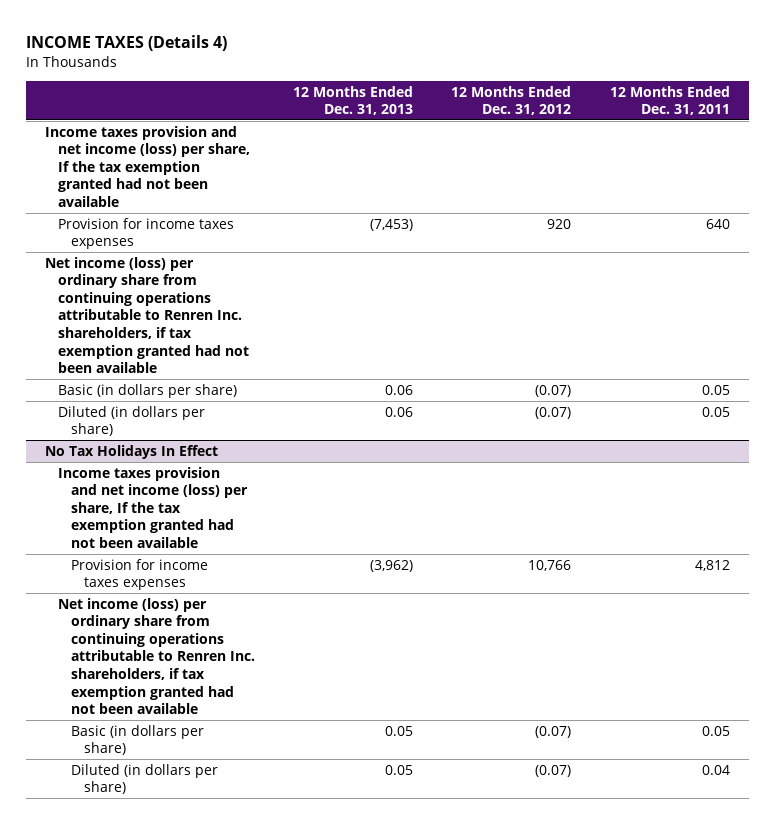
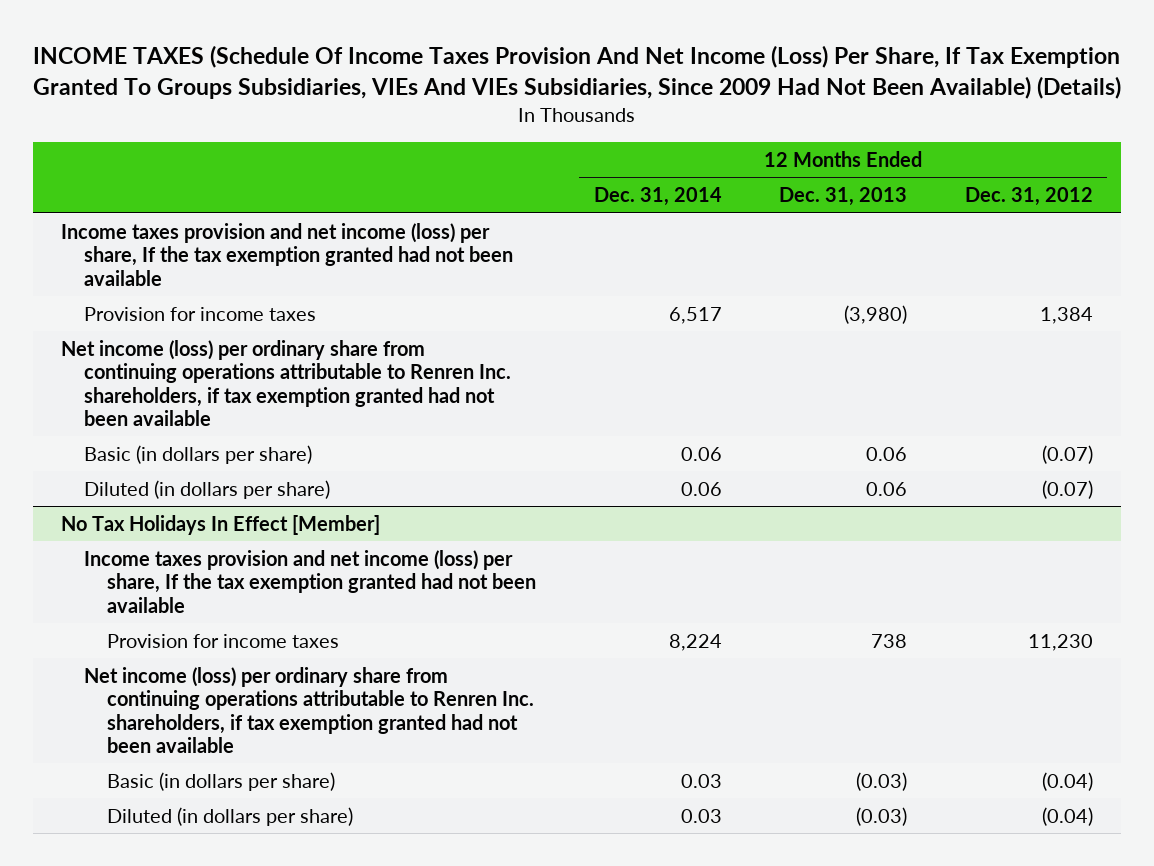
- INCOME TAXES (Details 4)
+ INCOME TAXES (Schedule Of Income Taxes Provision And Net Income (Loss) Per Share, If Tax Exemption Granted To Groups Subsidiaries, VIEs And VIEs Subsidiaries, Since 2009 Had Not Been Available) (Details)
- | 12 Months Ended Dec. 31, 2013 | 12 Months Ended Dec. 31, 2012 | 12 Months Ended Dec. 31, 2011
+ | 12 Months Ended Dec. 31, 2014 | 12 Months Ended Dec. 31, 2013 | 12 Months Ended Dec. 31, 2012
- Provision for income taxes expenses | (7,453) | 920 | 640
+ Provision for income taxes | 6,517 | (3,980) | 1,384
- No Tax Holidays In Effect
+ No Tax Holidays In Effect [Member]
- Provision for income taxes expenses | (3,962) | 10,766 | 4,812
+ Provision for income taxes | 8,224 | 738 | 11,230
- Basic (in dollars per share) | 0.05 | (0.07) | 0.05
- Diluted (in dollars per share) | 0.05 | (0.07) | 0.04
+ Basic (in dollars per share) | 0.03 | (0.03) | (0.04)
+ Diluted (in dollars per share) | 0.03 | (0.03) | (0.04)

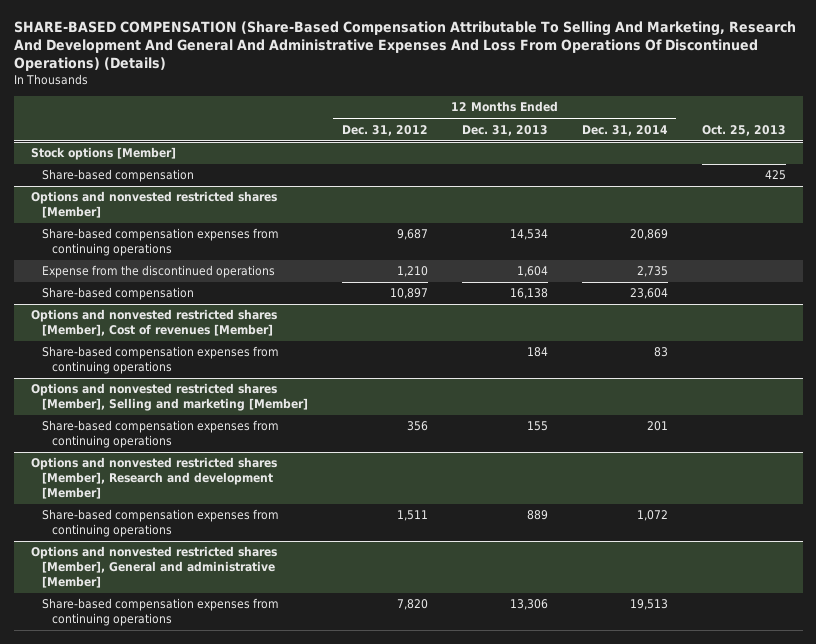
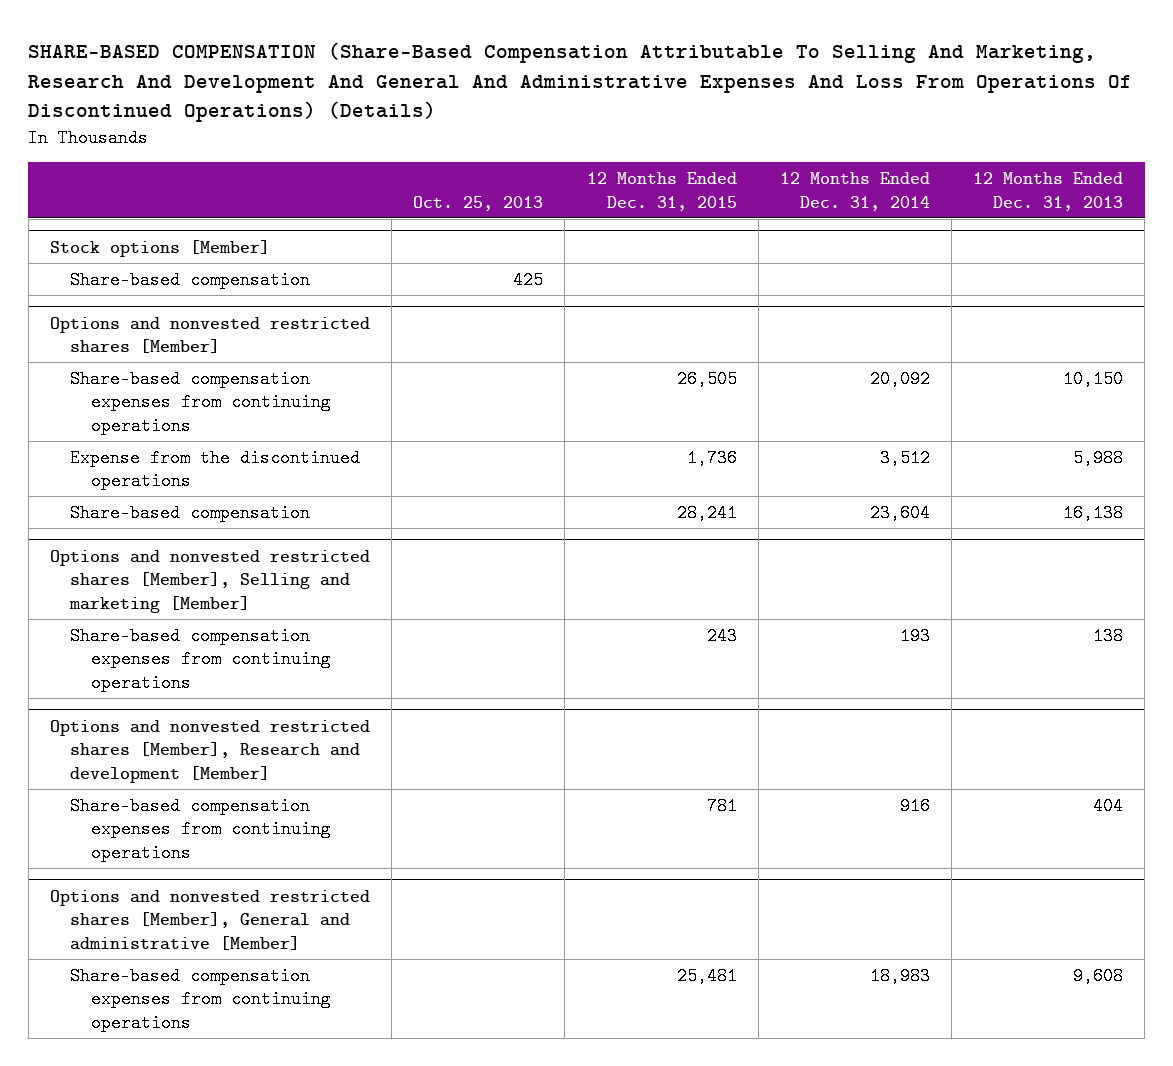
- | 12 Months Ended Dec. 31, 2012 | 12 Months Ended Dec. 31, 2013 | 12 Months Ended Dec. 31, 2014 | Oct. 25, 2013
+ | Oct. 25, 2013 | 12 Months Ended Dec. 31, 2015 | 12 Months Ended Dec. 31, 2014 | 12 Months Ended Dec. 31, 2013
@ Options and nonvested restricted shares [Member]
- Share-based compensation expenses from continuing operations | 9,687 | 14,534 | 20,869 |
- Expense from the discontinued operations | 1,210 | 1,604 | 2,735 |
+ Share-based compensation expenses from continuing operations | | 26,505 | 20,092 | 10,150
+ Expense from the discontinued operations | | 1,736 | 3,512 | 5,988
- Options and nonvested restricted shares [Member], Cost of revenues [Member]
- Share-based compensation expenses from continuing operations | | 184 | 83 |
@ Options and nonvested restricted shares [Member], Selling and marketing [Member]
- Share-based compensation expenses from continuing operations | 356 | 155 | 201 |
+ Share-based compensation expenses from continuing operations | | 243 | 193 | 138
@ Options and nonvested restricted shares [Member], Research and development [Member]
- Share-based compensation expenses from continuing operations | 1,511 | 889 | 1,072 |
+ Share-based compensation expenses from continuing operations | | 781 | 916 | 404
@ Options and nonvested restricted shares [Member], General and administrative [Member]
- Share-based compensation expenses from continuing operations | 7,820 | 13,306 | 19,513 |
+ Share-based compensation expenses from continuing operations | | 25,481 | 18,983 | 9,608

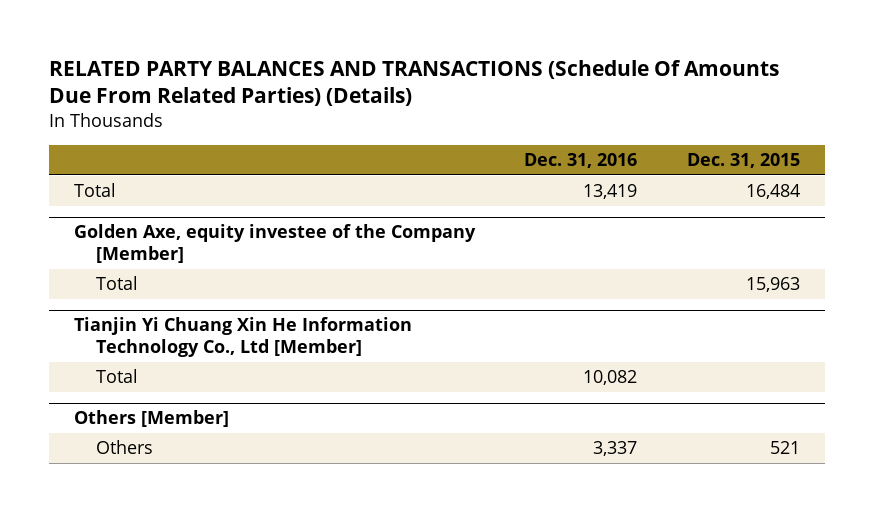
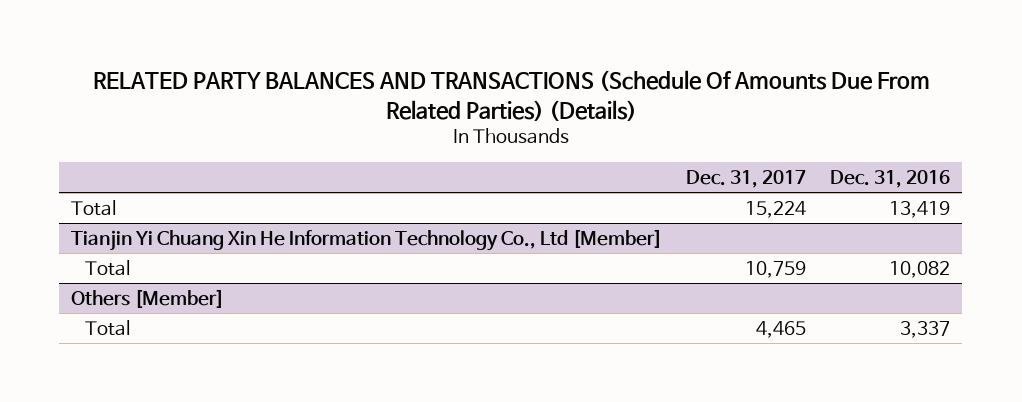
- | Dec. 31, 2016 | Dec. 31, 2015
+ | Dec. 31, 2017 | Dec. 31, 2016
- Golden Axe, equity investee of the Company [Member]
- Total | | 15,963
@ Others [Member]
- Others | 3,337 | 521
+ Total | 4,465 | 3,337

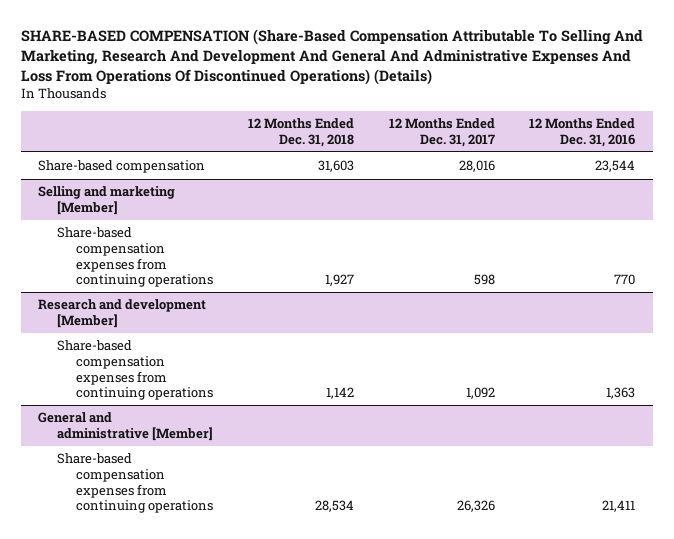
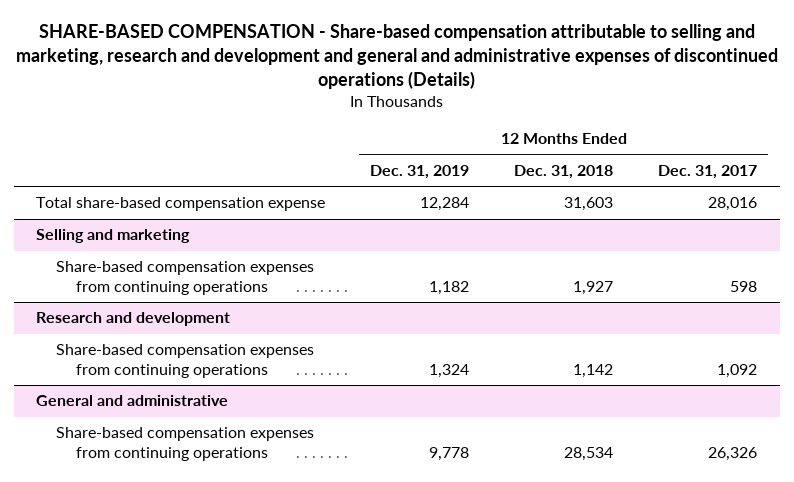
- SHARE-BASED COMPENSATION (Share-Based Compensation Attributable To Selling And Marketing, Research And Development And General And Administrative Expenses And Loss From Operations Of Discontinued Operations) (Details)
+ SHARE-BASED COMPENSATION - Share-based compensation attributable to selling and marketing, research and development and general and administrative expenses of discontinued operations (Details)
- | 12 Months Ended Dec. 31, 2018 | 12 Months Ended Dec. 31, 2017 | 12 Months Ended Dec. 31, 2016
+ | 12 Months Ended Dec. 31, 2019 | 12 Months Ended Dec. 31, 2018 | 12 Months Ended Dec. 31, 2017
- Share-based compensation | 31,603 | 28,016 | 23,544
- Selling and marketing [Member]
+ Total share-based compensation expense | 12,284 | 31,603 | 28,016
+ Selling and marketing
- Research and development [Member]
+ Research and development
- General and administrative [Member]
+ General and administrative

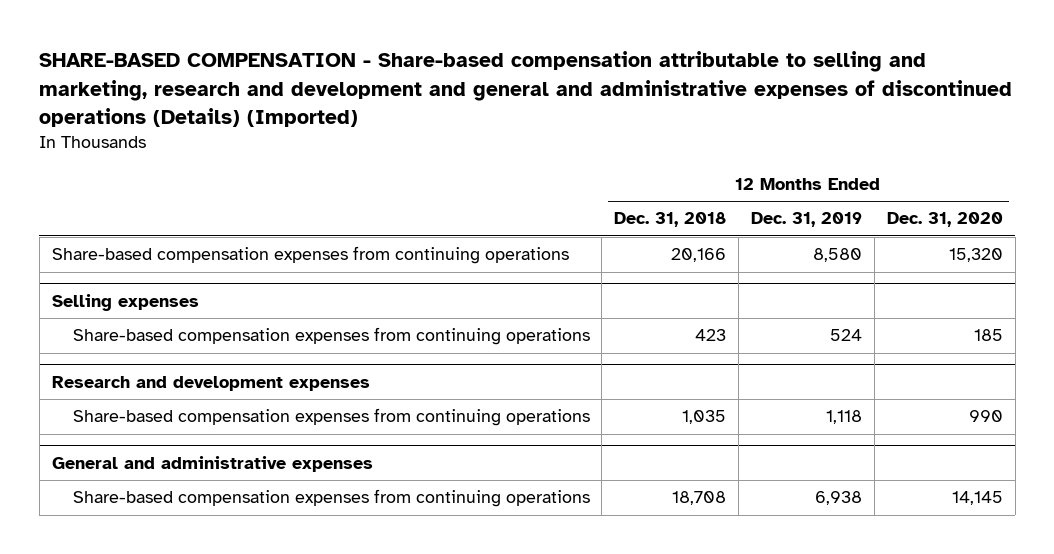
- SHARE-BASED COMPENSATION - Share-based compensation attributable to selling and marketing, research and development and general and administrative expenses of discontinued operations (Details)
+ SHARE-BASED COMPENSATION - Share-based compensation attributable to selling and marketing, research and development and general and administrative expenses of discontinued operations (Details) (Imported)
- | 12 Months Ended Dec. 31, 2019 | 12 Months Ended Dec. 31, 2018 | 12 Months Ended Dec. 31, 2017
+ | 12 Months Ended Dec. 31, 2018 | 12 Months Ended Dec. 31, 2019 | 12 Months Ended Dec. 31, 2020
- Total share-based compensation expense | 12,284 | 31,603 | 28,016
- Selling and marketing
- Share-based compensation expenses from continuing operations | 1,182 | 1,927 | 598
- Research and development
- Share-based compensation expenses from continuing operations | 1,324 | 1,142 | 1,092
- General and administrative
- Share-based compensation expenses from continuing operations | 9,778 | 28,534 | 26,326
+ Share-based compensation expenses from continuing operations | 20,166 | 8,580 | 15,320
+ Selling expenses
+ Share-based compensation expenses from continuing operations | 423 | 524 | 185
+ Research and development expenses
+ Share-based compensation expenses from continuing operations | 1,035 | 1,118 | 990
+ General and administrative expenses
+ Share-based compensation expenses from continuing operations | 18,708 | 6,938 | 14,145

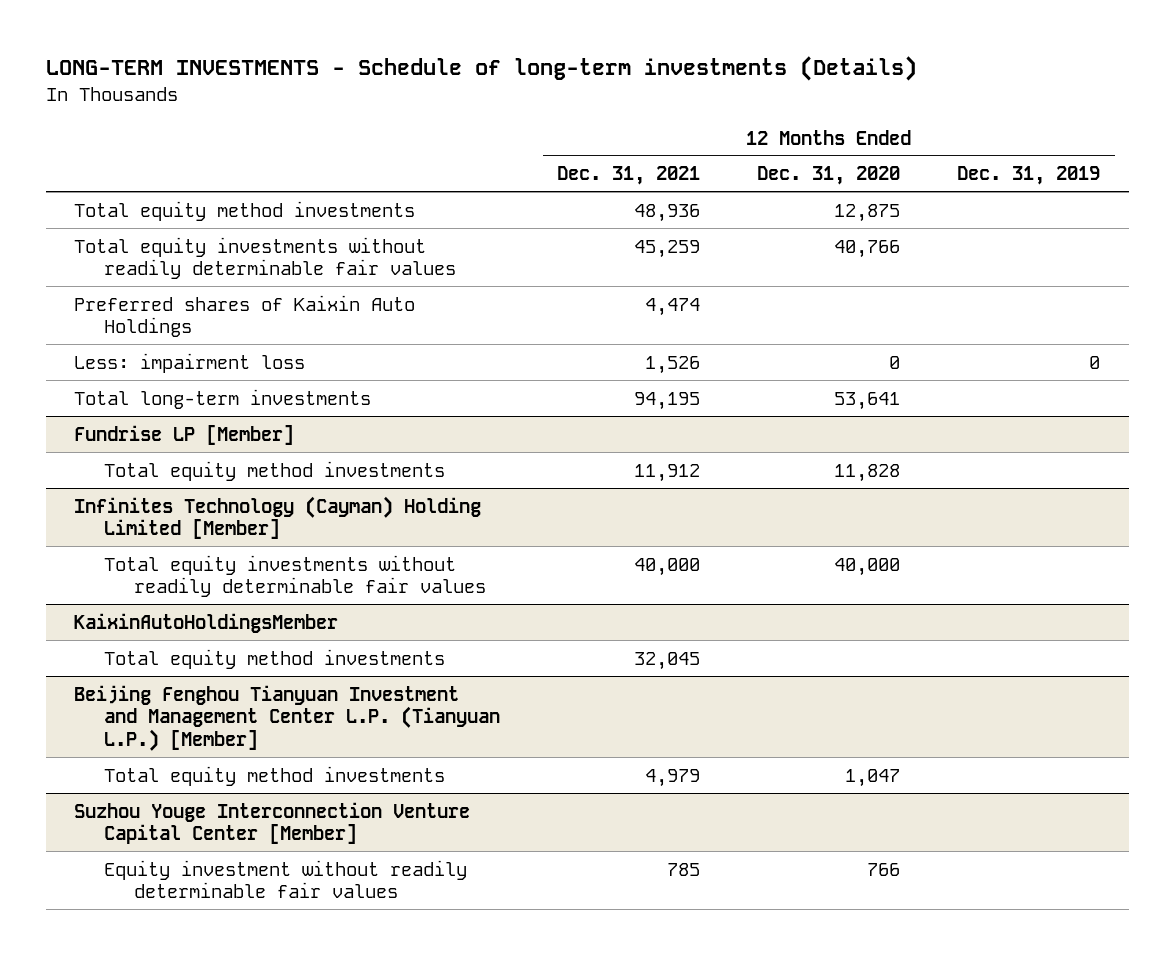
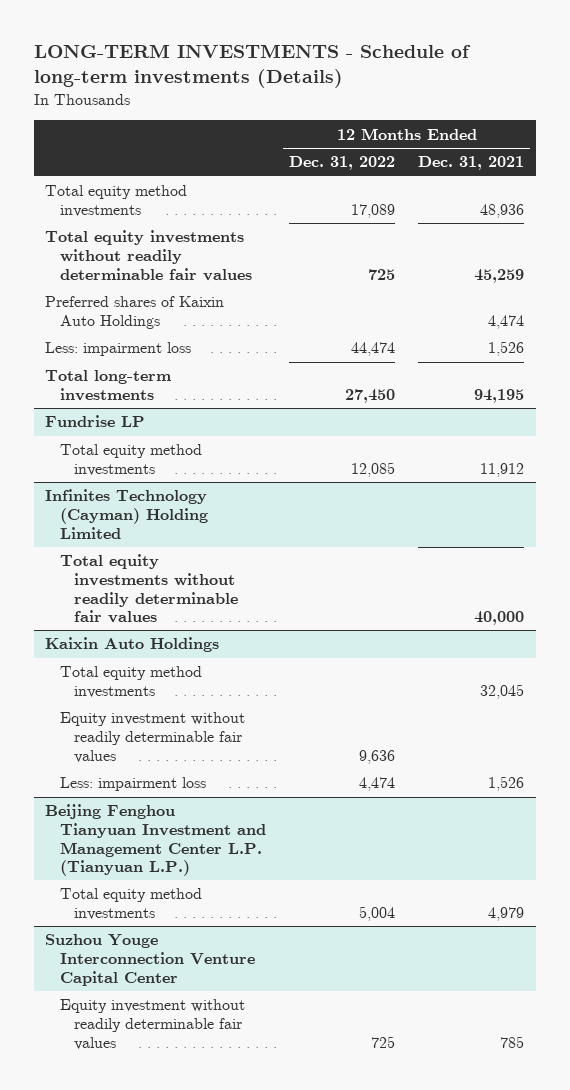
- | 12 Months Ended Dec. 31, 2021 | 12 Months Ended Dec. 31, 2020 | 12 Months Ended Dec. 31, 2019
+ | 12 Months Ended Dec. 31, 2022 | 12 Months Ended Dec. 31, 2021
- Fundrise LP [Member]
+ Fundrise LP
- Infinites Technology (Cayman) Holding Limited [Member]
+ Infinites Technology (Cayman) Holding Limited
- KaixinAutoHoldingsMember
+ Kaixin Auto Holdings
- Beijing Fenghou Tianyuan Investment and Management Center L.P. (Tianyuan L.P.) [Member]
+ Equity investment without readily determinable fair values | 9,636 |
+ Less: impairment loss | 4,474 | 1,526
+ Beijing Fenghou Tianyuan Investment and Management Center L.P. (Tianyuan L.P.)
- Suzhou Youge Interconnection Venture Capital Center [Member]
+ Suzhou Youge Interconnection Venture Capital Center

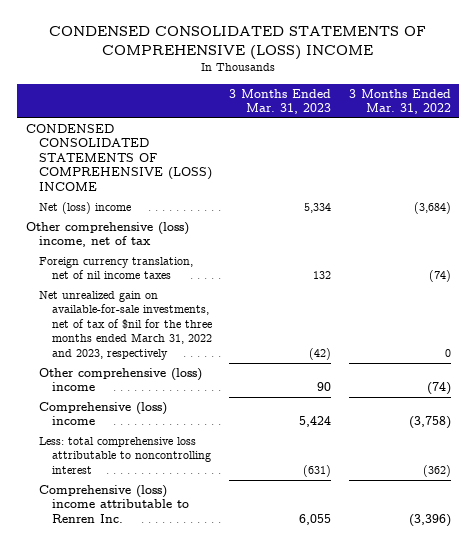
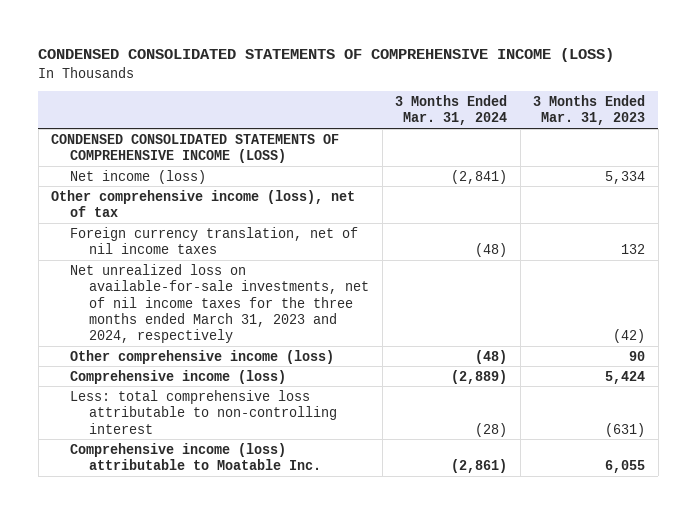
- CONDENSED CONSOLIDATED STATEMENTS OF COMPREHENSIVE (LOSS) INCOME
+ CONDENSED CONSOLIDATED STATEMENTS OF COMPREHENSIVE INCOME (LOSS)
- | 3 Months Ended Mar. 31, 2023 | 3 Months Ended Mar. 31, 2022
+ | 3 Months Ended Mar. 31, 2024 | 3 Months Ended Mar. 31, 2023
- CONDENSED CONSOLIDATED STATEMENTS OF COMPREHENSIVE (LOSS) INCOME
- Net (loss) income | 5,334 | (3,684)
- Other comprehensive (loss) income, net of tax
+ CONDENSED CONSOLIDATED STATEMENTS OF COMPREHENSIVE INCOME (LOSS)
+ Net income (loss) | (2,841) | 5,334
+ Other comprehensive income (loss), net of tax
- Net unrealized gain on available-for-sale investments, net of tax of $nil for the three months ended March 31, 2022 and 2023, respectively | (42) | 0
- Other comprehensive (loss) income | 90 | (74)
- Comprehensive (loss) income | 5,424 | (3,758)
- Less: total comprehensive loss attributable to noncontrolling interest | (631) | (362)
- Comprehensive (loss) income attributable to Renren Inc. | 6,055 | (3,396)
+ Net unrealized loss on available-for-sale investments, net of nil income taxes for the three months ended March 31, 2023 and 2024, respectively | | (42)
+ Other comprehensive income (loss) | (48) | 90
+ Comprehensive income (loss) | (2,889) | 5,424
+ Less: total comprehensive loss attributable to non-controlling interest | (28) | (631)
+ Comprehensive income (loss) attributable to Moatable Inc. | (2,861) | 6,055

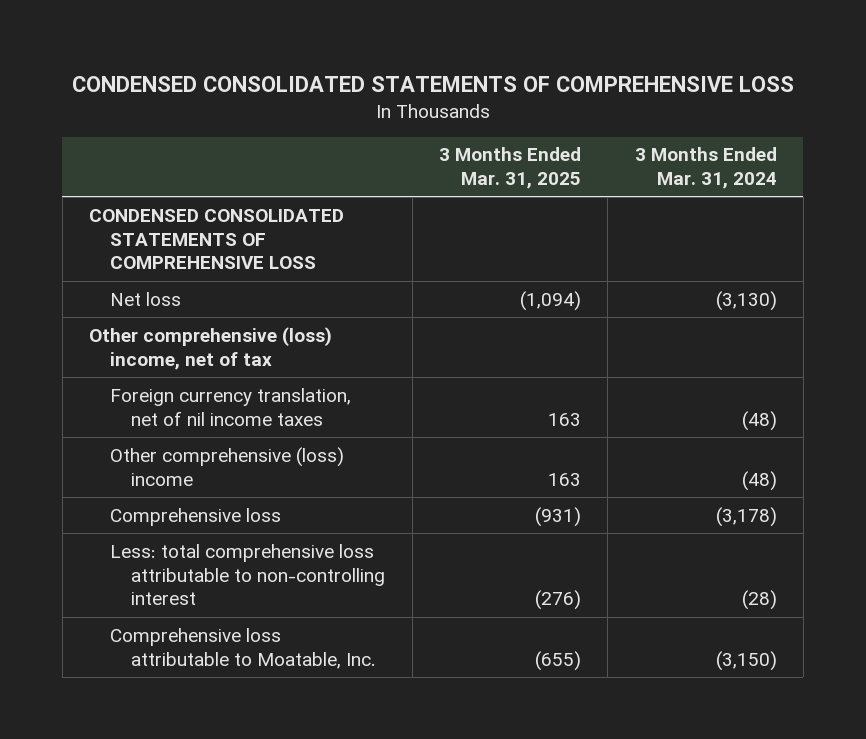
- CONDENSED CONSOLIDATED STATEMENTS OF COMPREHENSIVE INCOME (LOSS)
+ CONDENSED CONSOLIDATED STATEMENTS OF COMPREHENSIVE LOSS
- | 3 Months Ended Mar. 31, 2024 | 3 Months Ended Mar. 31, 2023
+ | 3 Months Ended Mar. 31, 2025 | 3 Months Ended Mar. 31, 2024
- CONDENSED CONSOLIDATED STATEMENTS OF COMPREHENSIVE INCOME (LOSS)
- Net income (loss) | (2,841) | 5,334
- Other comprehensive income (loss), net of tax
+ CONDENSED CONSOLIDATED STATEMENTS OF COMPREHENSIVE LOSS
+ Net loss | (1,094) | (3,130)
+ Other comprehensive (loss) income, net of tax
- Net unrealized loss on available-for-sale investments, net of nil income taxes for the three months ended March 31, 2023 and 2024, respectively | | (42)
- Other comprehensive income (loss) | (48) | 90
- Comprehensive income (loss) | (2,889) | 5,424
+ Other comprehensive (loss) income | 163 | (48)
+ Comprehensive loss | (931) | (3,178)
- Comprehensive income (loss) attributable to Moatable Inc. | (2,861) | 6,055
+ Comprehensive loss attributable to Moatable, Inc. | (655) | (3,150)

